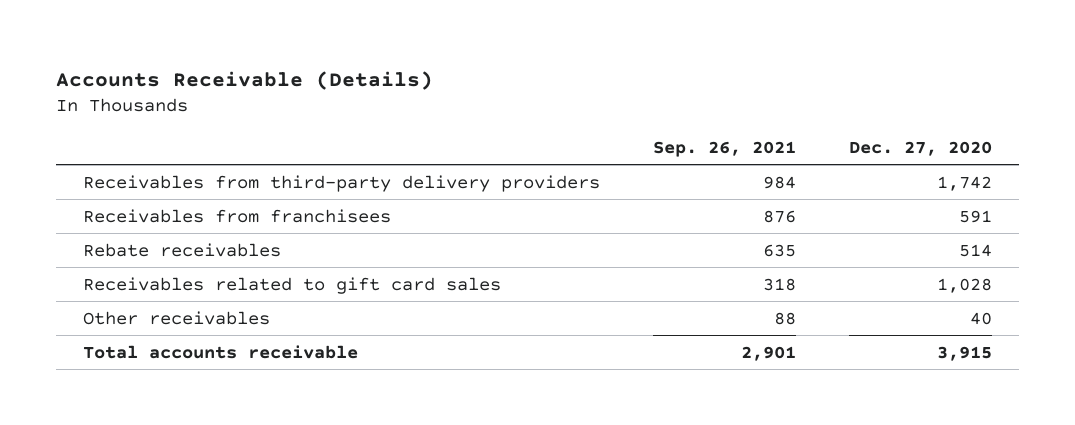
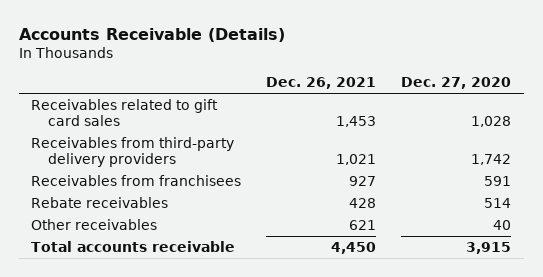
- | Sep. 26, 2021 | Dec. 27, 2020
+ | Dec. 26, 2021 | Dec. 27, 2020
moved up: Receivables related to gift card sales | 1,453 | 1,028

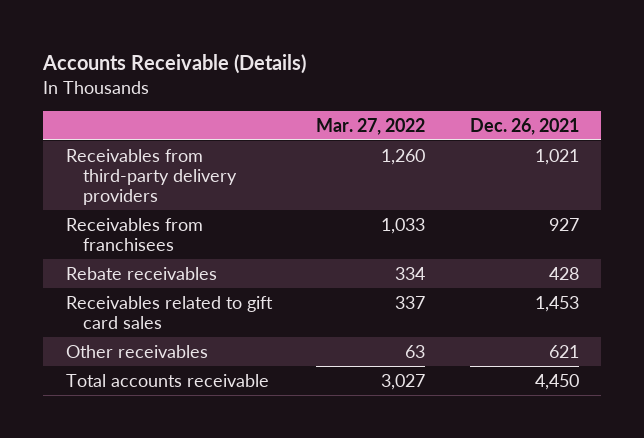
- | Dec. 26, 2021 | Dec. 27, 2020
+ | Mar. 27, 2022 | Dec. 26, 2021
moved down: Receivables related to gift card sales | 337 | 1,453

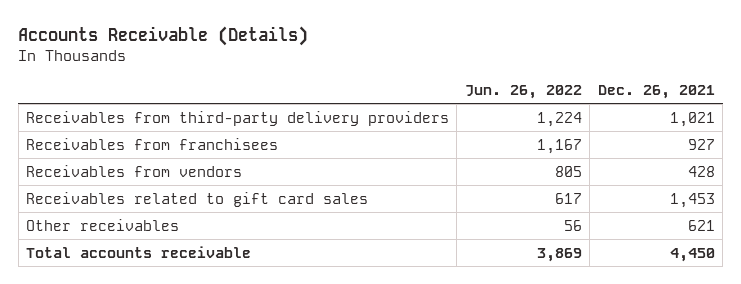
- | Mar. 27, 2022 | Dec. 26, 2021
+ | Jun. 26, 2022 | Dec. 26, 2021
- Rebate receivables | 334 | 428
+ Receivables from vendors | 805 | 428

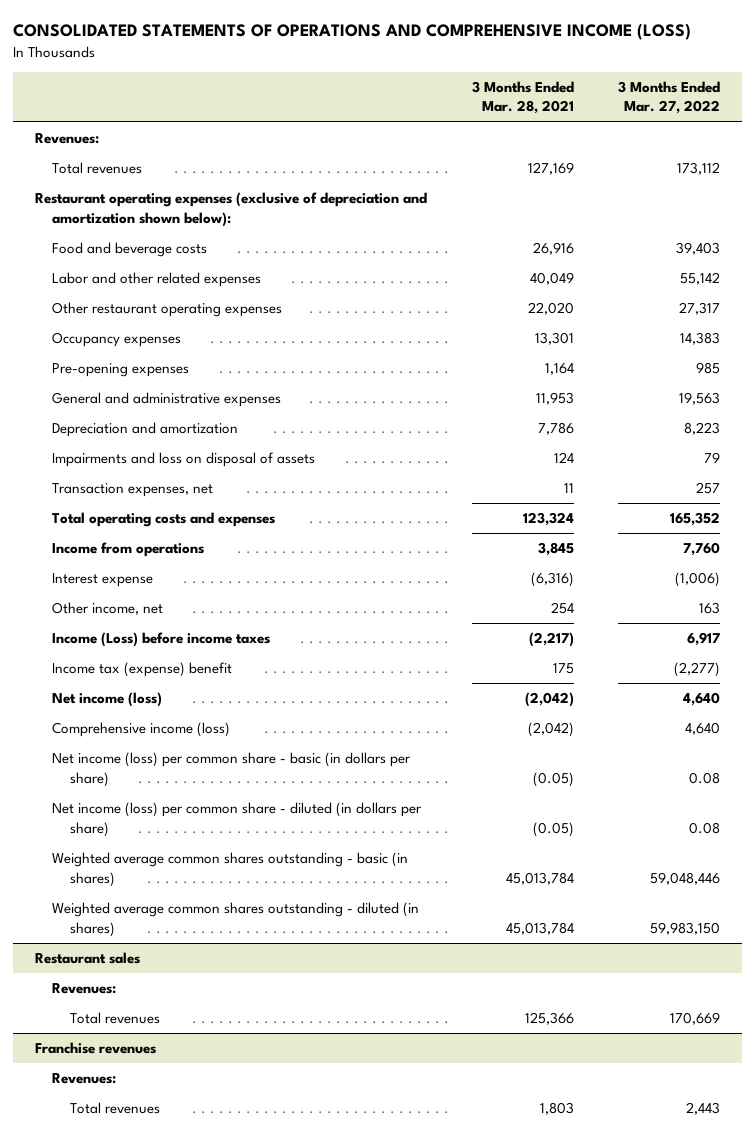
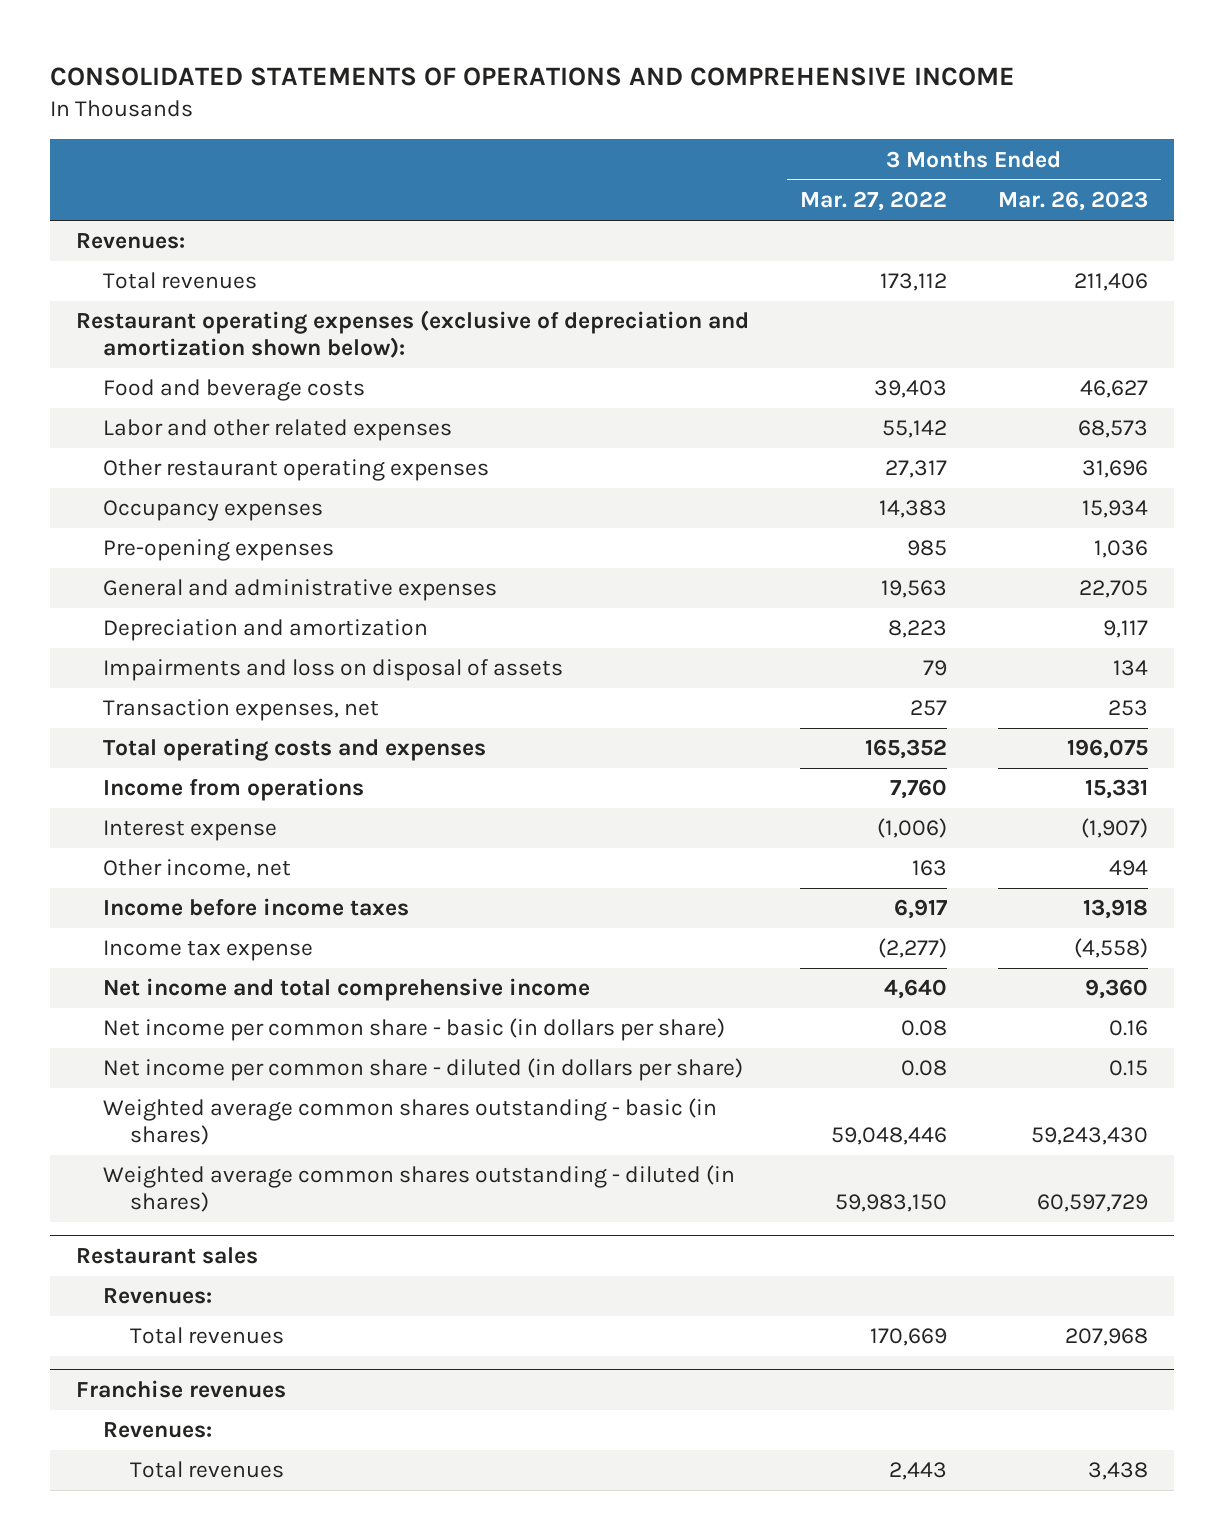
- CONSOLIDATED STATEMENTS OF OPERATIONS AND COMPREHENSIVE INCOME (LOSS)
+ CONSOLIDATED STATEMENTS OF OPERATIONS AND COMPREHENSIVE INCOME
- | 3 Months Ended Mar. 28, 2021 | 3 Months Ended Mar. 27, 2022
+ | 3 Months Ended Mar. 27, 2022 | 3 Months Ended Mar. 26, 2023
- Income (Loss) before income taxes | (2,217) | 6,917
- Income tax (expense) benefit | 175 | (2,277)
- Net income (loss) | (2,042) | 4,640
- Comprehensive income (loss) | (2,042) | 4,640
- Net income (loss) per common share - basic (in dollars per share) | (0.05) | 0.08
- Net income (loss) per common share - diluted (in dollars per share) | (0.05) | 0.08
+ Income before income taxes | 6,917 | 13,918
+ Income tax expense | (2,277) | (4,558)
+ Net income and total comprehensive income | 4,640 | 9,360
+ Net income per common share - basic (in dollars per share) | 0.08 | 0.16
+ Net income per common share - diluted (in dollars per share) | 0.08 | 0.15

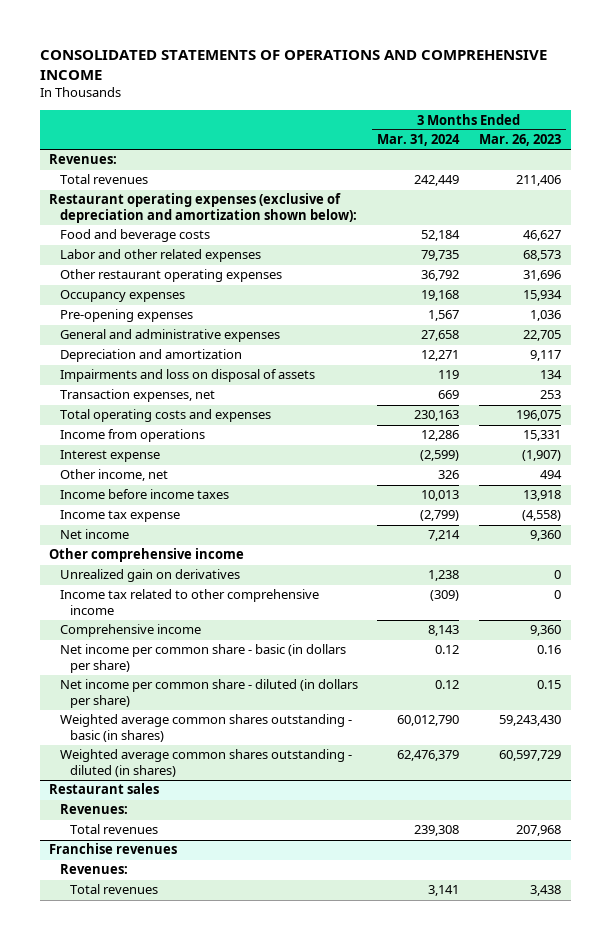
- | 3 Months Ended Mar. 27, 2022 | 3 Months Ended Mar. 26, 2023
+ | 3 Months Ended Mar. 31, 2024 | 3 Months Ended Mar. 26, 2023
- Net income and total comprehensive income | 4,640 | 9,360
+ Net income | 7,214 | 9,360
+ Other comprehensive income
+ Unrealized gain on derivatives | 1,238 | 0
+ Income tax related to other comprehensive income | (309) | 0
+ Comprehensive income | 8,143 | 9,360

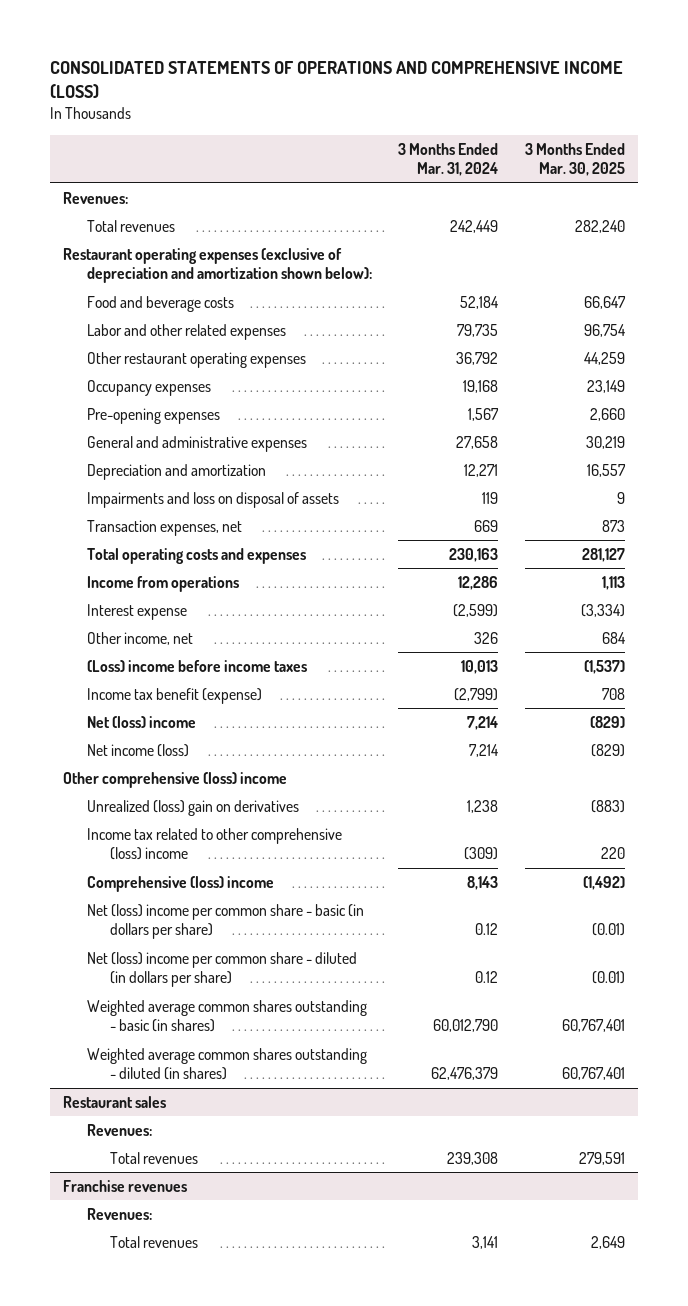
- CONSOLIDATED STATEMENTS OF OPERATIONS AND COMPREHENSIVE INCOME
+ CONSOLIDATED STATEMENTS OF OPERATIONS AND COMPREHENSIVE INCOME (LOSS)
- | 3 Months Ended Mar. 31, 2024 | 3 Months Ended Mar. 26, 2023
+ | 3 Months Ended Mar. 31, 2024 | 3 Months Ended Mar. 30, 2025
- Income before income taxes | 10,013 | 13,918
- Income tax expense | (2,799) | (4,558)
- Net income | 7,214 | 9,360
- Other comprehensive income
- Unrealized gain on derivatives | 1,238 | 0
- Income tax related to other comprehensive income | (309) | 0
- Comprehensive income | 8,143 | 9,360
- Net income per common share - basic (in dollars per share) | 0.12 | 0.16
- Net income per common share - diluted (in dollars per share) | 0.12 | 0.15
+ (Loss) income before income taxes | 10,013 | (1,537)
+ Income tax benefit (expense) | (2,799) | 708
+ Net (loss) income | 7,214 | (829)
+ Net income (loss) | 7,214 | (829)
+ Other comprehensive (loss) income
+ Unrealized (loss) gain on derivatives | 1,238 | (883)
+ Income tax related to other comprehensive (loss) income | (309) | 220
+ Comprehensive (loss) income | 8,143 | (1,492)
+ Net (loss) income per common share - basic (in dollars per share) | 0.12 | (0.01)
+ Net (loss) income per common share - diluted (in dollars per share) | 0.12 | (0.01)

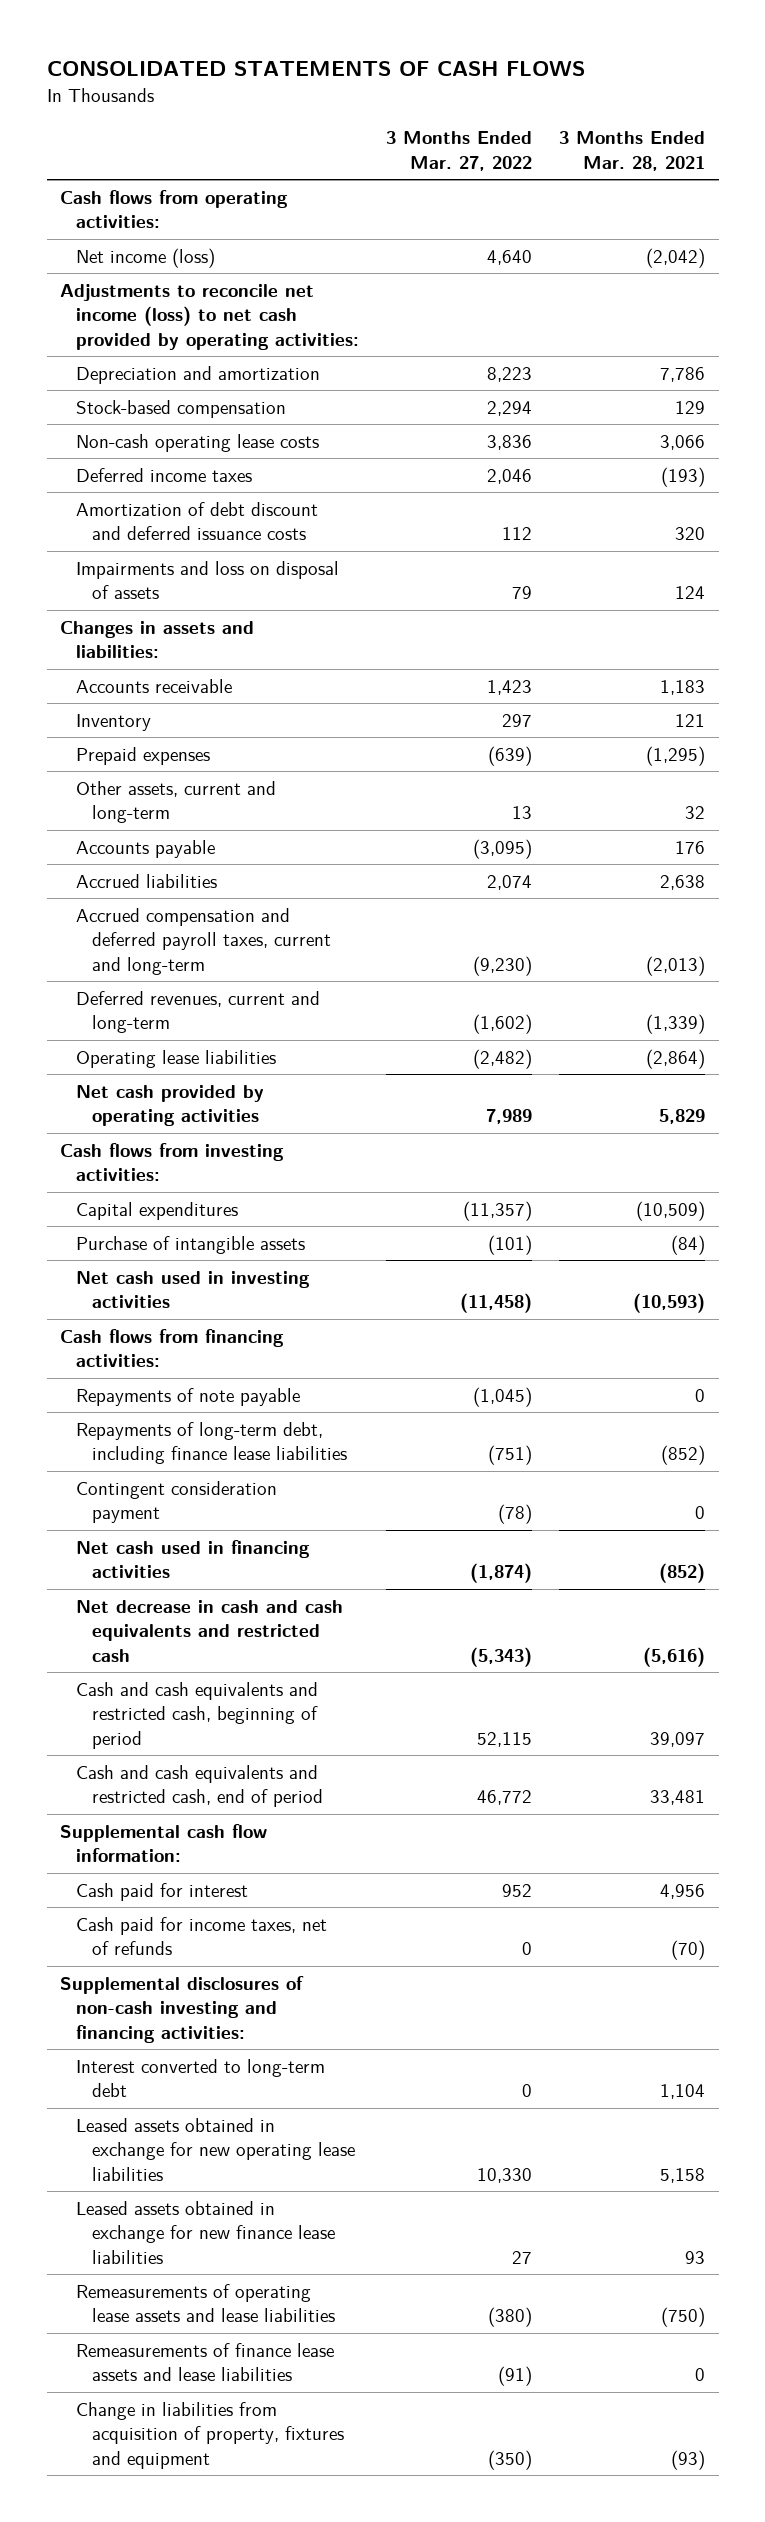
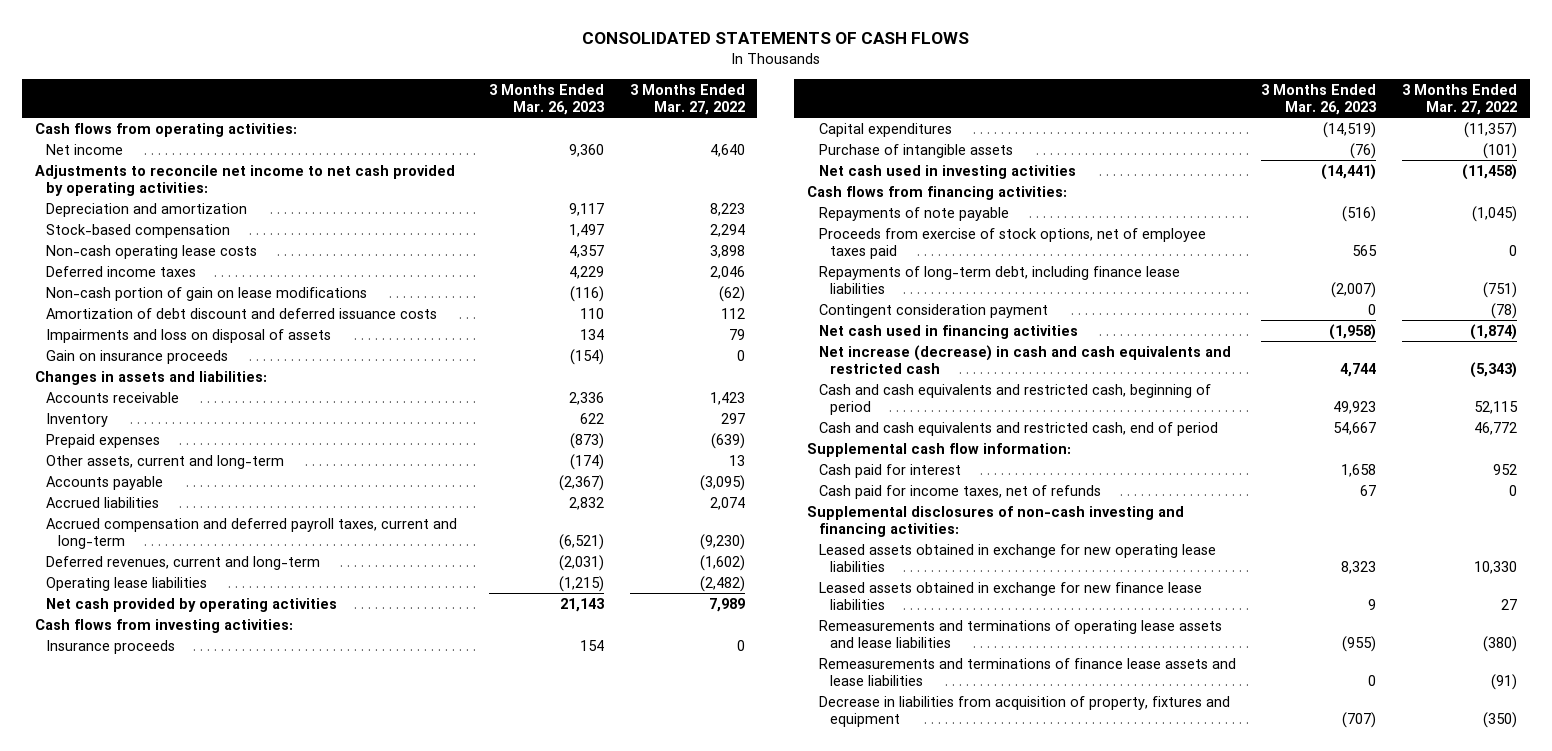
- | 3 Months Ended Mar. 27, 2022 | 3 Months Ended Mar. 28, 2021
+ | 3 Months Ended Mar. 26, 2023 | 3 Months Ended Mar. 27, 2022
- Net income (loss) | 4,640 | (2,042)
- Adjustments to reconcile net income (loss) to net cash provided by operating activities:
+ Net income | 9,360 | 4,640
+ Adjustments to reconcile net income to net cash provided by operating activities:
- Non-cash operating lease costs | 3,836 | 3,066
+ Non-cash operating lease costs | 4,357 | 3,898
+ Non-cash portion of gain on lease modifications | (116) | (62)
+ Gain on insurance proceeds | (154) | 0
+ Insurance proceeds | 154 | 0
+ Proceeds from exercise of stock options, net of employee taxes paid | 565 | 0
- Net decrease in cash and cash equivalents and restricted cash | (5,343) | (5,616)
+ Net increase (decrease) in cash and cash equivalents and restricted cash | 4,744 | (5,343)
- Interest converted to long-term debt | 0 | 1,104
- Remeasurements of operating lease assets and lease liabilities | (380) | (750)
- Remeasurements of finance lease assets and lease liabilities | (91) | 0
- Change in liabilities from acquisition of property, fixtures and equipment | (350) | (93)
+ Remeasurements and terminations of operating lease assets and lease liabilities | (955) | (380)
+ Remeasurements and terminations of finance lease assets and lease liabilities | 0 | (91)
+ Decrease in liabilities from acquisition of property, fixtures and equipment | (707) | (350)

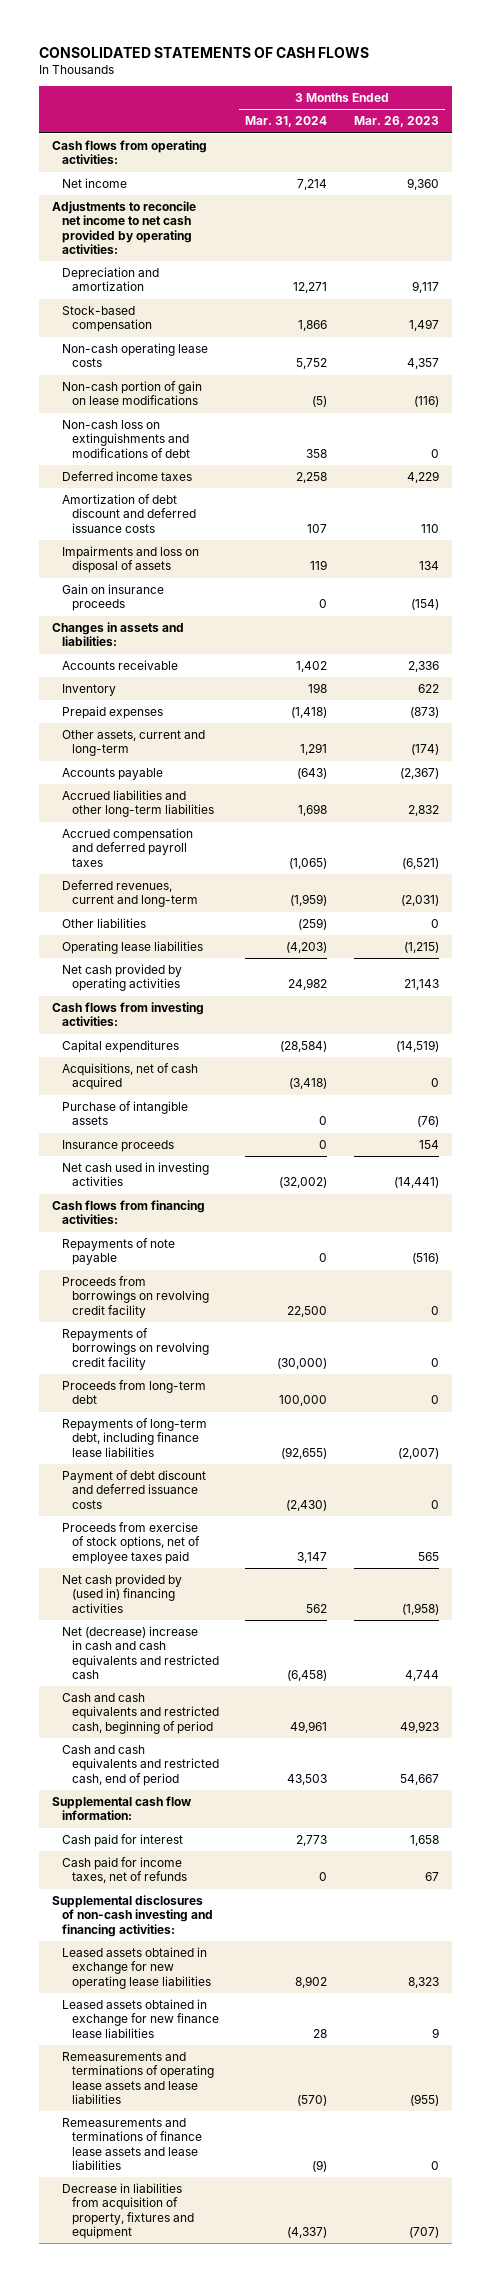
- | 3 Months Ended Mar. 26, 2023 | 3 Months Ended Mar. 27, 2022
+ | 3 Months Ended Mar. 31, 2024 | 3 Months Ended Mar. 26, 2023
+ Non-cash loss on extinguishments and modifications of debt | 358 | 0
moved down: Deferred income taxes | 2,258 | 4,229
- Accrued liabilities | 2,832 | 2,074
- Accrued compensation and deferred payroll taxes, current and long-term | (6,521) | (9,230)
+ Accrued liabilities and other long-term liabilities | 1,698 | 2,832
+ Accrued compensation and deferred payroll taxes | (1,065) | (6,521)
+ Other liabilities | (259) | 0
+ Acquisitions, net of cash acquired | (3,418) | 0
moved down: Insurance proceeds | 0 | 154
+ Proceeds from borrowings on revolving credit facility | 22,500 | 0
+ Repayments of borrowings on revolving credit facility | (30,000) | 0
+ Proceeds from long-term debt | 100,000 | 0
- Contingent consideration payment | 0 | (78)
- Net cash used in financing activities | (1,958) | (1,874)
- Net increase (decrease) in cash and cash equivalents and restricted cash | 4,744 | (5,343)
+ Payment of debt discount and deferred issuance costs | (2,430) | 0
moved down: Proceeds from exercise of stock options, net of employee taxes paid | 3,147 | 565
+ Net cash provided by (used in) financing activities | 562 | (1,958)
+ Net (decrease) increase in cash and cash equivalents and restricted cash | (6,458) | 4,744

